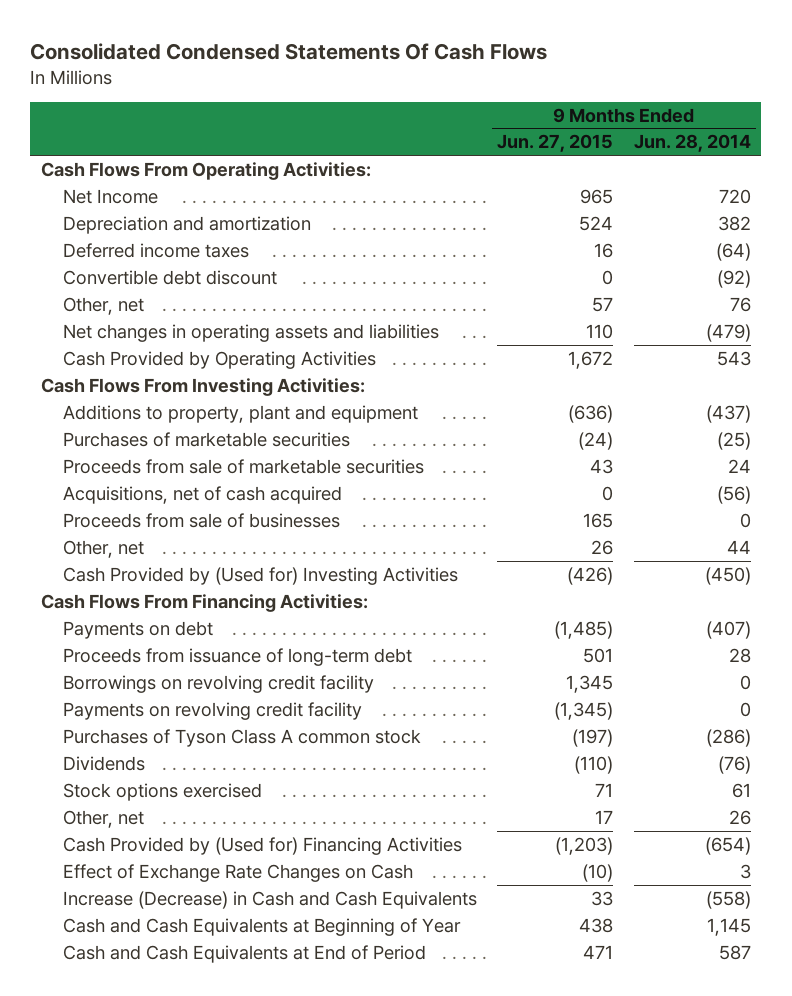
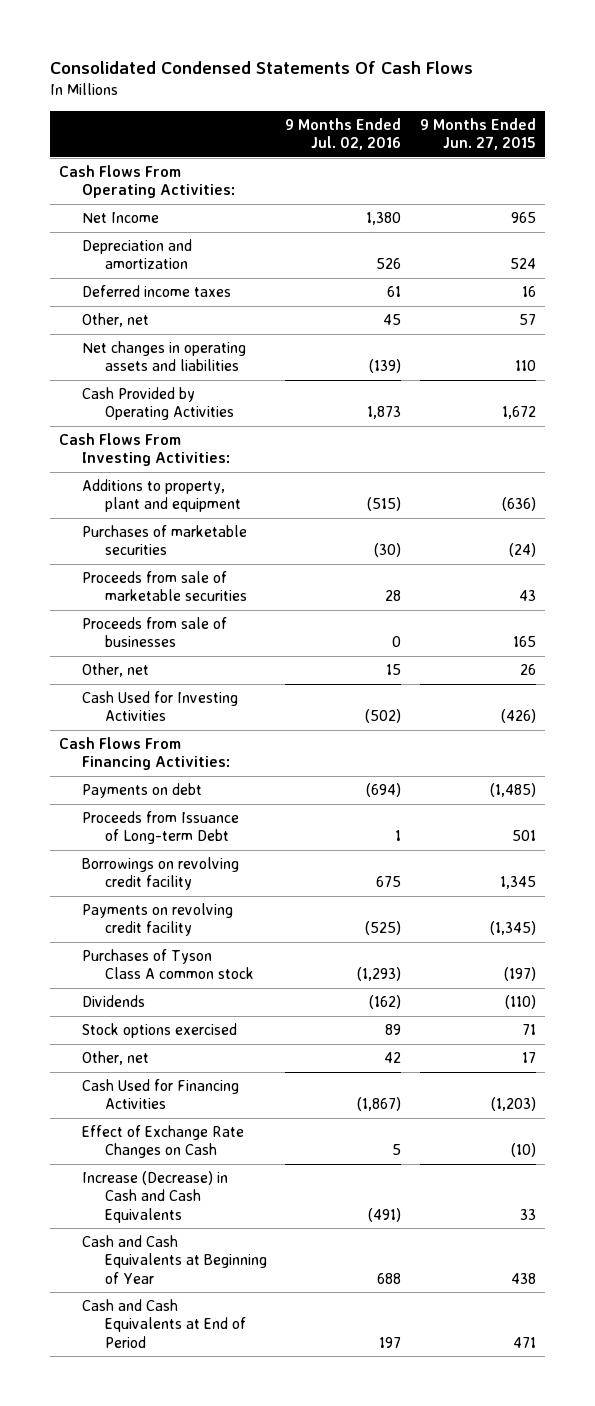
- | 9 Months Ended Jun. 27, 2015 | 9 Months Ended Jun. 28, 2014
+ | 9 Months Ended Jul. 02, 2016 | 9 Months Ended Jun. 27, 2015
- Convertible debt discount | 0 | (92)
- Acquisitions, net of cash acquired | 0 | (56)
- Cash Provided by (Used for) Investing Activities | (426) | (450)
+ Cash Used for Investing Activities | (502) | (426)
- Proceeds from issuance of long-term debt | 501 | 28
+ Proceeds from Issuance of Long-term Debt | 1 | 501
- Cash Provided by (Used for) Financing Activities | (1,203) | (654)
+ Cash Used for Financing Activities | (1,867) | (1,203)

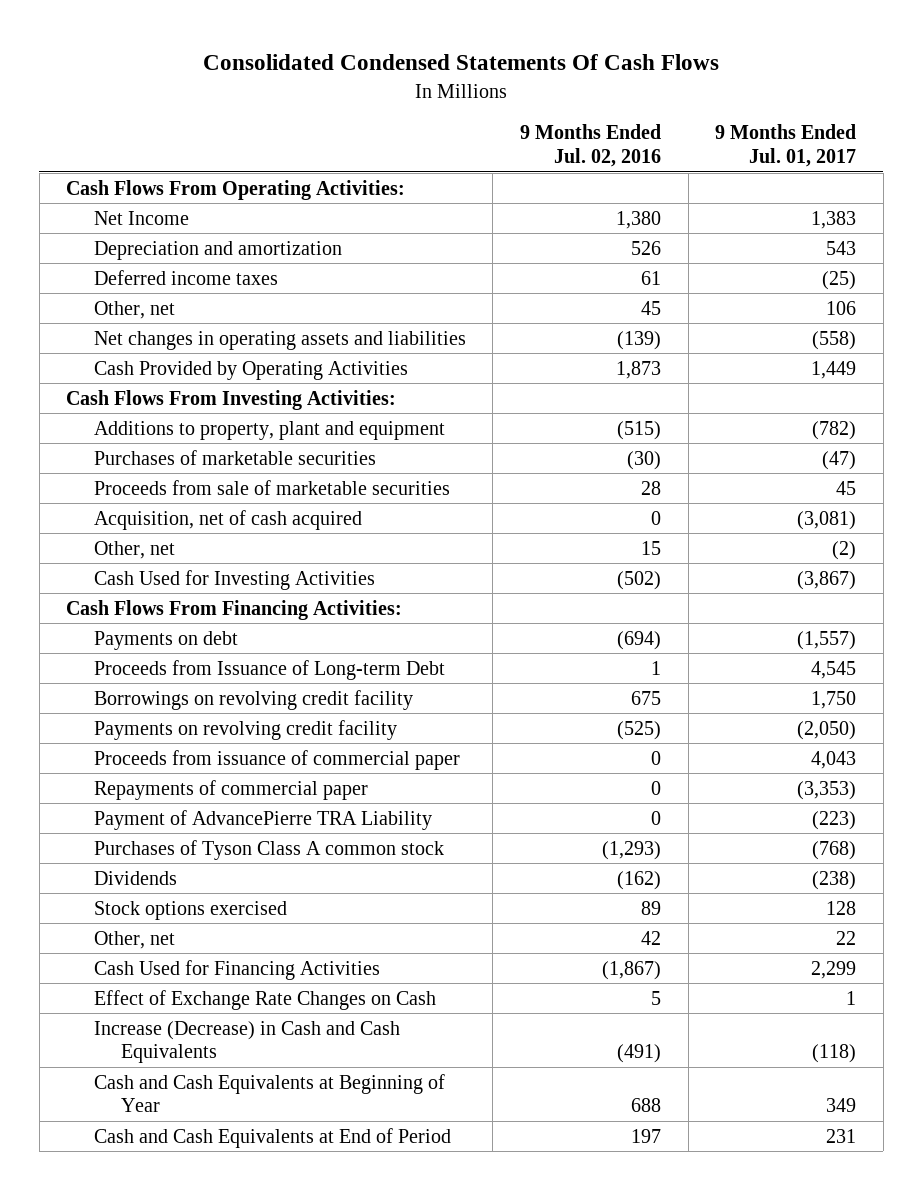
- | 9 Months Ended Jul. 02, 2016 | 9 Months Ended Jun. 27, 2015
+ | 9 Months Ended Jul. 02, 2016 | 9 Months Ended Jul. 01, 2017
- Proceeds from sale of businesses | 0 | 165
+ Acquisition, net of cash acquired | 0 | (3,081)
+ Proceeds from issuance of commercial paper | 0 | 4,043
+ Repayments of commercial paper | 0 | (3,353)
+ Payment of AdvancePierre TRA Liability | 0 | (223)

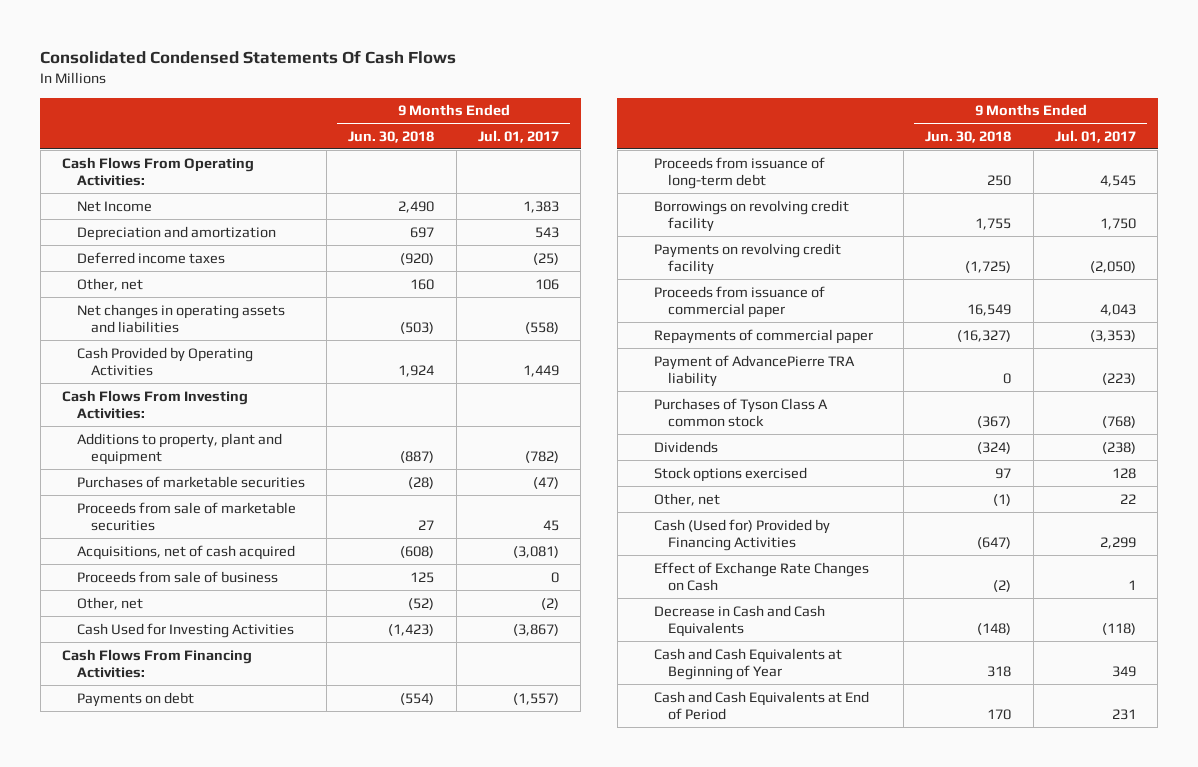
- | 9 Months Ended Jul. 02, 2016 | 9 Months Ended Jul. 01, 2017
+ | 9 Months Ended Jun. 30, 2018 | 9 Months Ended Jul. 01, 2017
- Acquisition, net of cash acquired | 0 | (3,081)
+ Acquisitions, net of cash acquired | (608) | (3,081)
+ Proceeds from sale of business | 125 | 0
- Proceeds from Issuance of Long-term Debt | 1 | 4,545
+ Proceeds from issuance of long-term debt | 250 | 4,545
- Payment of AdvancePierre TRA Liability | 0 | (223)
+ Payment of AdvancePierre TRA liability | 0 | (223)
- Cash Used for Financing Activities | (1,867) | 2,299
+ Cash (Used for) Provided by Financing Activities | (647) | 2,299
- Increase (Decrease) in Cash and Cash Equivalents | (491) | (118)
+ Decrease in Cash and Cash Equivalents | (148) | (118)

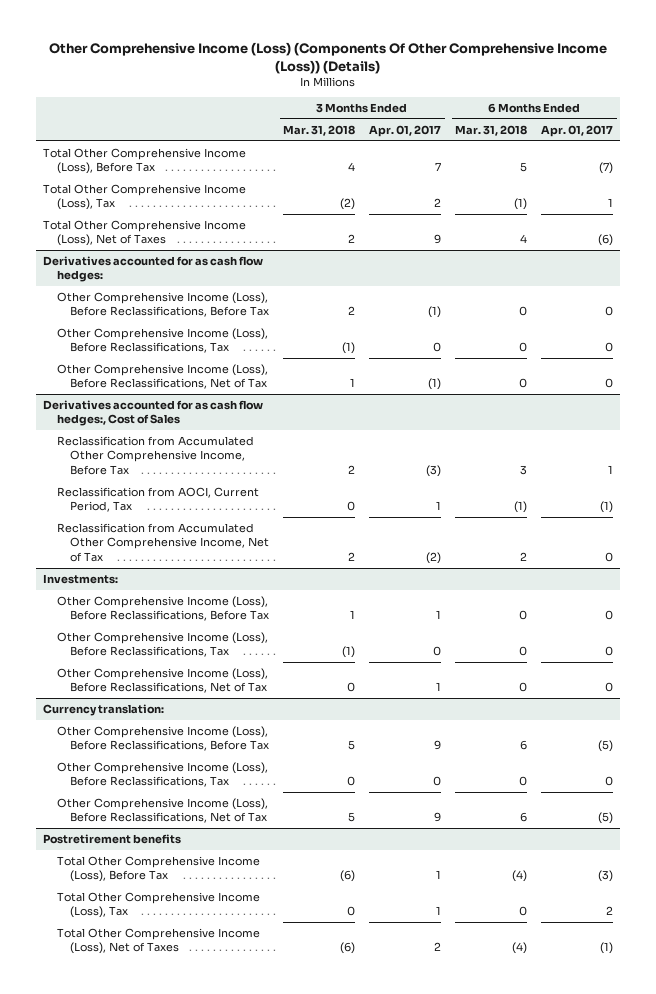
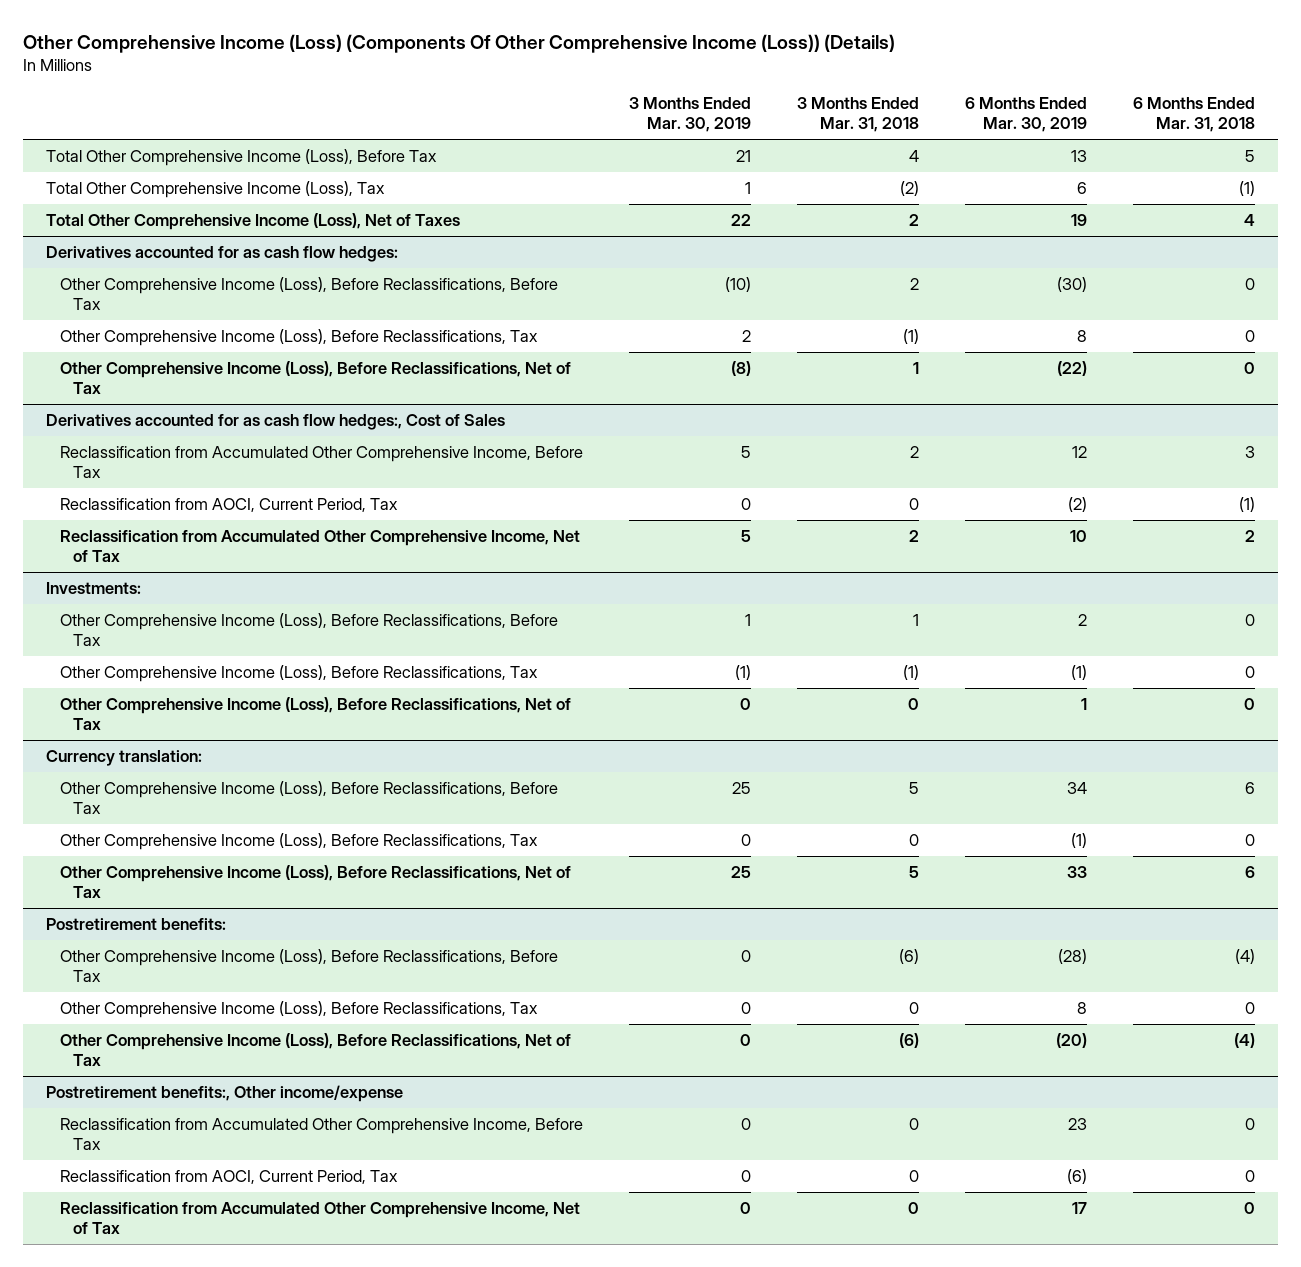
- | 3 Months Ended Mar. 31, 2018 | 3 Months Ended Apr. 01, 2017 | 6 Months Ended Mar. 31, 2018 | 6 Months Ended Apr. 01, 2017
+ | 3 Months Ended Mar. 30, 2019 | 3 Months Ended Mar. 31, 2018 | 6 Months Ended Mar. 30, 2019 | 6 Months Ended Mar. 31, 2018
- Postretirement benefits
- Total Other Comprehensive Income (Loss), Before Tax | (6) | 1 | (4) | (3)
- Total Other Comprehensive Income (Loss), Tax | 0 | 1 | 0 | 2
- Total Other Comprehensive Income (Loss), Net of Taxes | (6) | 2 | (4) | (1)
+ Postretirement benefits:
+ Other Comprehensive Income (Loss), Before Reclassifications, Before Tax | 0 | (6) | (28) | (4)
+ Other Comprehensive Income (Loss), Before Reclassifications, Tax | 0 | 0 | 8 | 0
+ Other Comprehensive Income (Loss), Before Reclassifications, Net of Tax | 0 | (6) | (20) | (4)
+ Postretirement benefits:, Other income/expense
+ Reclassification from Accumulated Other Comprehensive Income, Before Tax | 0 | 0 | 23 | 0
+ Reclassification from AOCI, Current Period, Tax | 0 | 0 | (6) | 0
+ Reclassification from Accumulated Other Comprehensive Income, Net of Tax | 0 | 0 | 17 | 0

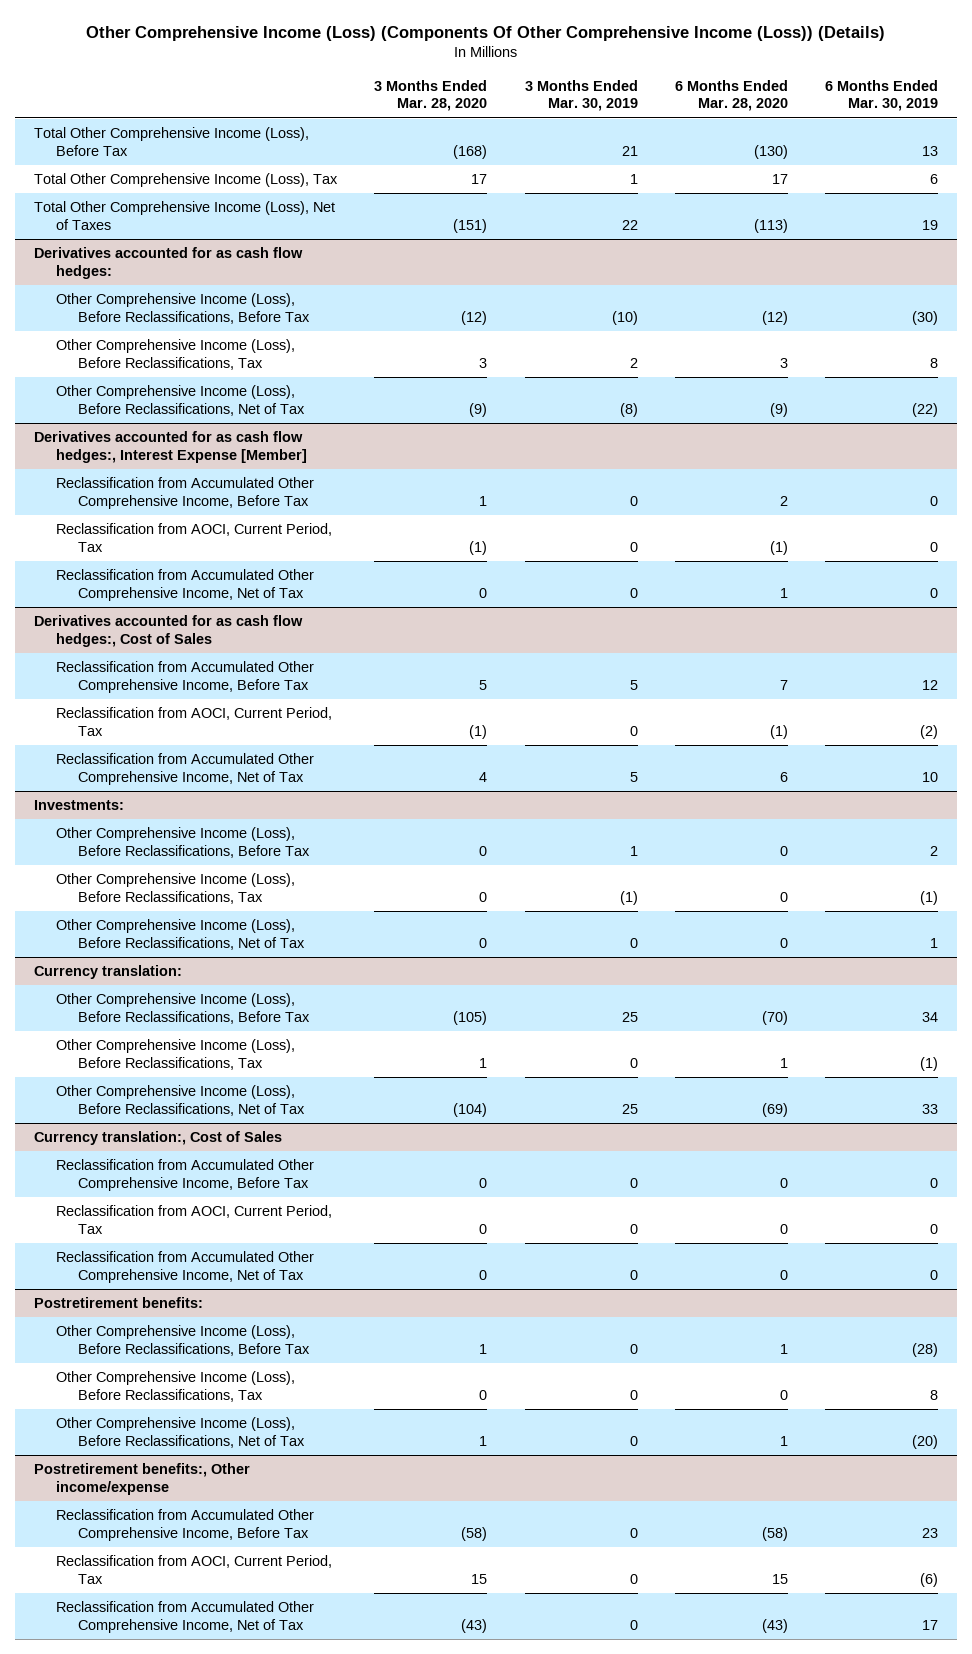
- | 3 Months Ended Mar. 30, 2019 | 3 Months Ended Mar. 31, 2018 | 6 Months Ended Mar. 30, 2019 | 6 Months Ended Mar. 31, 2018
+ | 3 Months Ended Mar. 28, 2020 | 3 Months Ended Mar. 30, 2019 | 6 Months Ended Mar. 28, 2020 | 6 Months Ended Mar. 30, 2019
+ Derivatives accounted for as cash flow hedges:, Interest Expense [Member]
+ Reclassification from Accumulated Other Comprehensive Income, Before Tax | 1 | 0 | 2 | 0
+ Reclassification from AOCI, Current Period, Tax | (1) | 0 | (1) | 0
+ Reclassification from Accumulated Other Comprehensive Income, Net of Tax | 0 | 0 | 1 | 0
+ Currency translation:, Cost of Sales
+ Reclassification from Accumulated Other Comprehensive Income, Before Tax | 0 | 0 | 0 | 0
+ Reclassification from AOCI, Current Period, Tax | 0 | 0 | 0 | 0
+ Reclassification from Accumulated Other Comprehensive Income, Net of Tax | 0 | 0 | 0 | 0

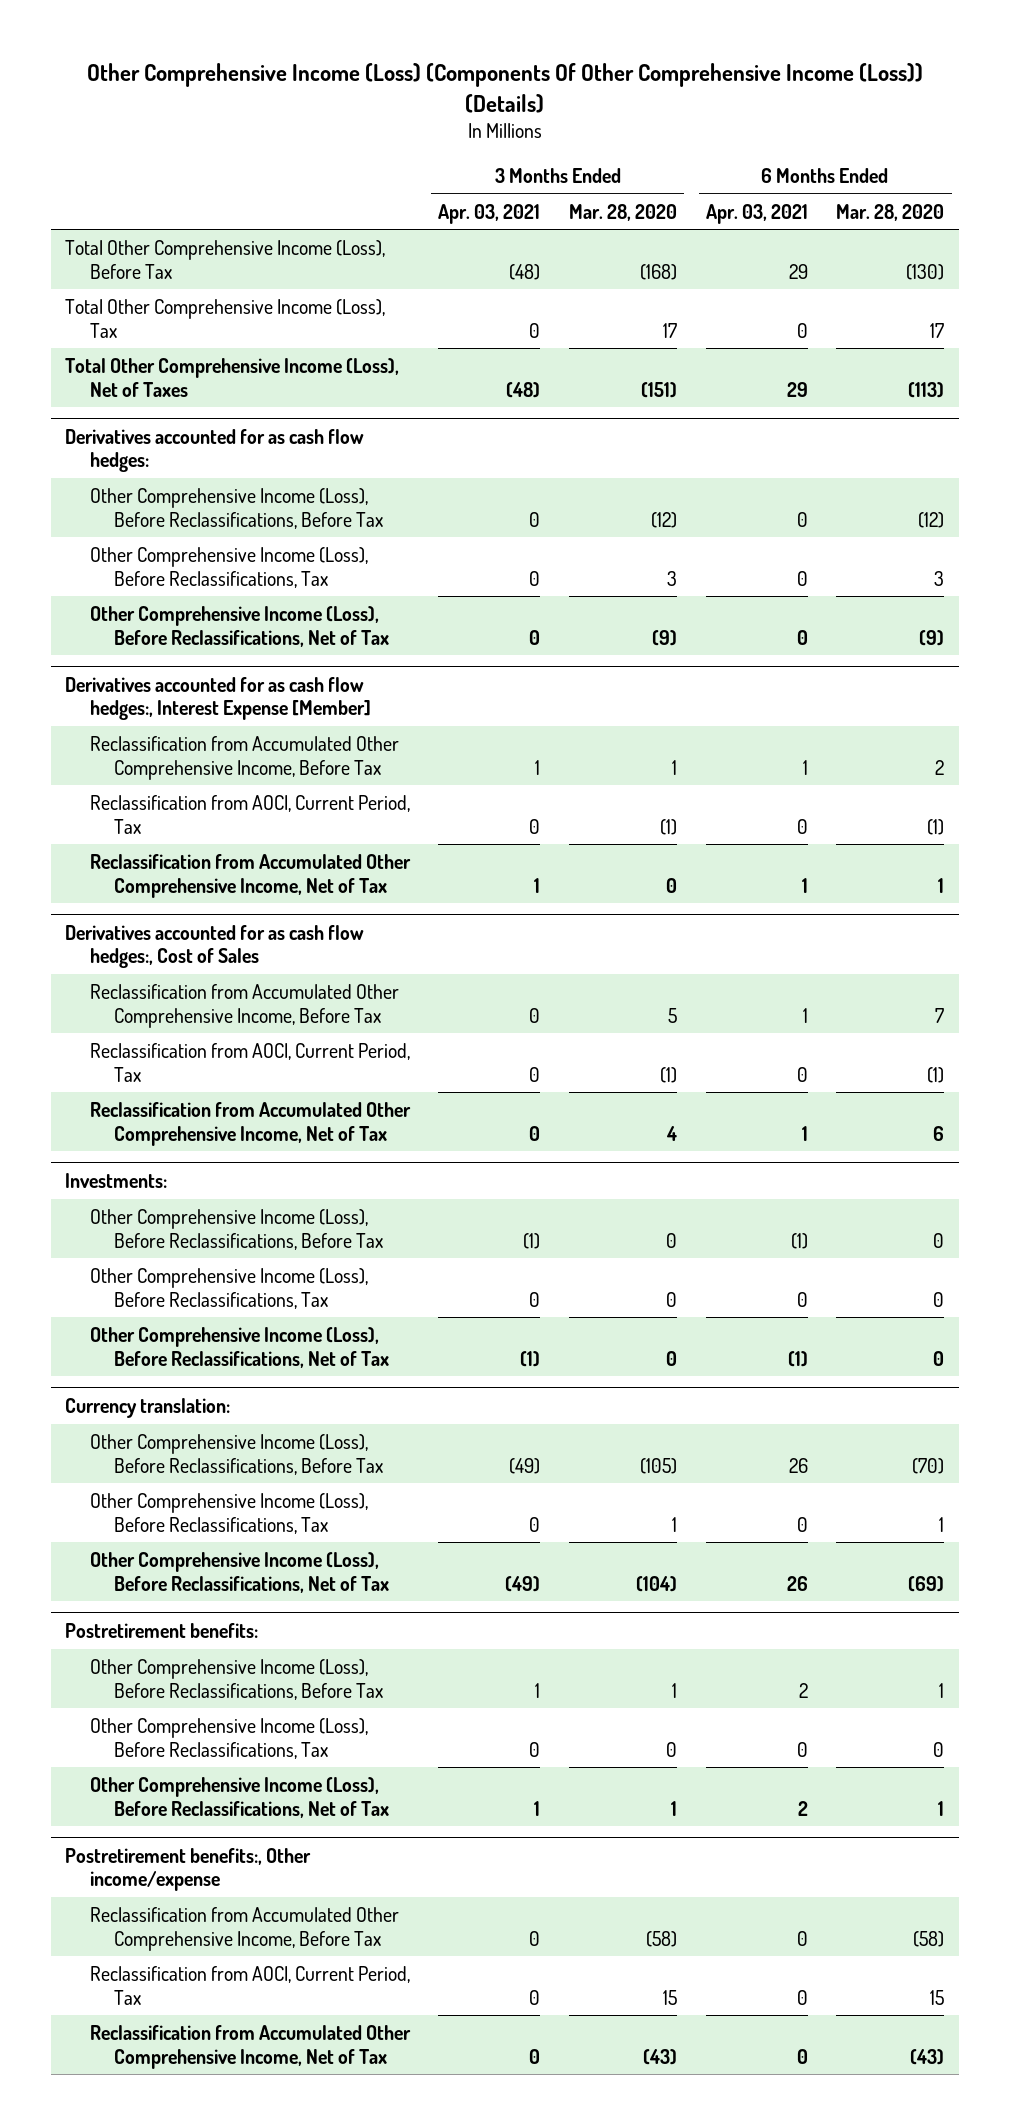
- | 3 Months Ended Mar. 28, 2020 | 3 Months Ended Mar. 30, 2019 | 6 Months Ended Mar. 28, 2020 | 6 Months Ended Mar. 30, 2019
+ | 3 Months Ended Apr. 03, 2021 | 3 Months Ended Mar. 28, 2020 | 6 Months Ended Apr. 03, 2021 | 6 Months Ended Mar. 28, 2020
- Currency translation:, Cost of Sales
- Reclassification from Accumulated Other Comprehensive Income, Before Tax | 0 | 0 | 0 | 0
- Reclassification from AOCI, Current Period, Tax | 0 | 0 | 0 | 0
- Reclassification from Accumulated Other Comprehensive Income, Net of Tax | 0 | 0 | 0 | 0

